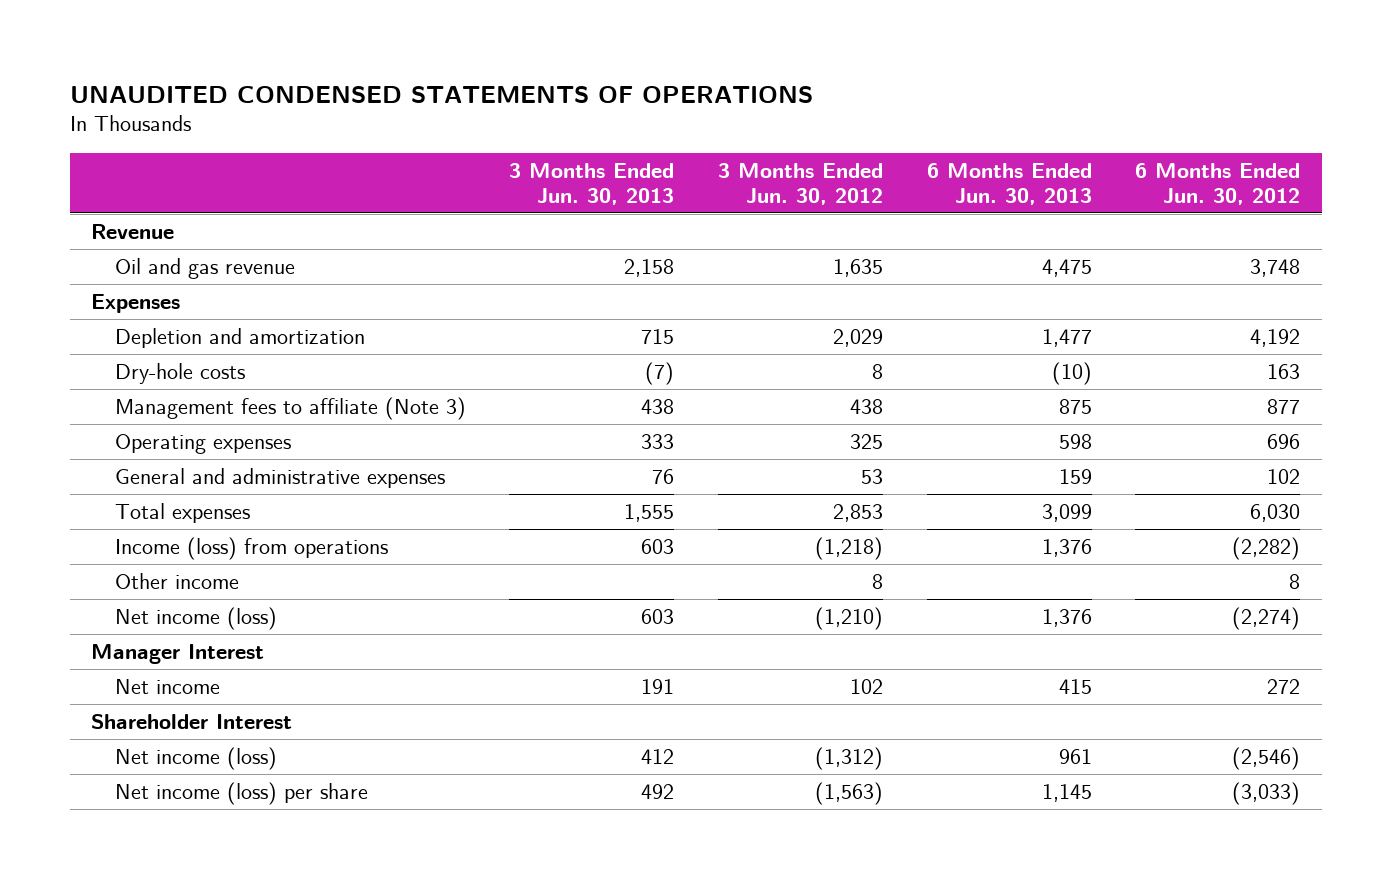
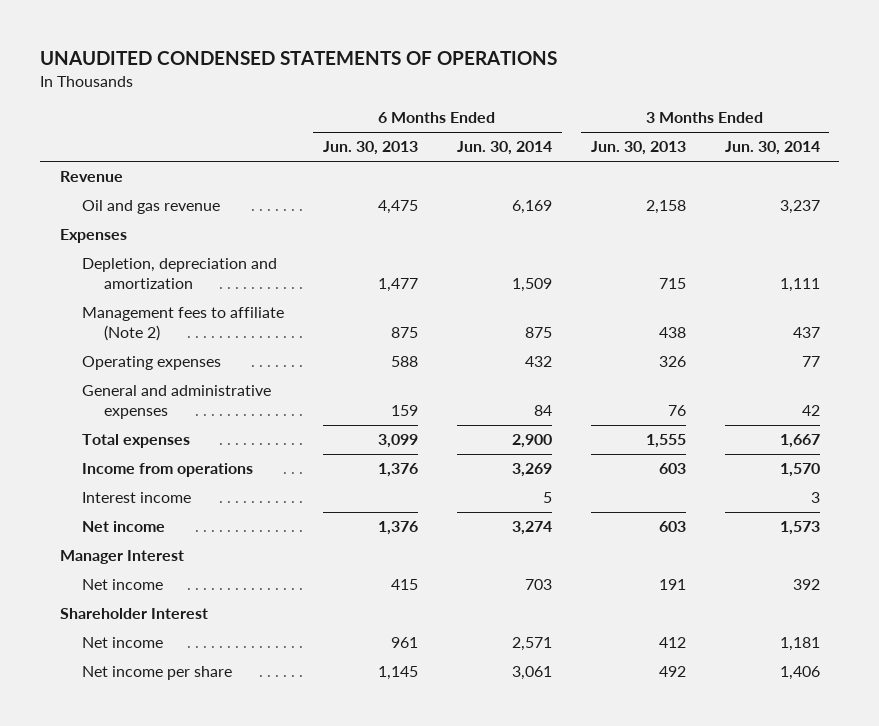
- | 3 Months Ended Jun. 30, 2013 | 3 Months Ended Jun. 30, 2012 | 6 Months Ended Jun. 30, 2013 | 6 Months Ended Jun. 30, 2012
+ | 6 Months Ended Jun. 30, 2013 | 6 Months Ended Jun. 30, 2014 | 3 Months Ended Jun. 30, 2013 | 3 Months Ended Jun. 30, 2014
- Depletion and amortization | 715 | 2,029 | 1,477 | 4,192
- Dry-hole costs | (7) | 8 | (10) | 163
- Management fees to affiliate (Note 3) | 438 | 438 | 875 | 877
- Operating expenses | 333 | 325 | 598 | 696
+ Depletion, depreciation and amortization | 1,477 | 1,509 | 715 | 1,111
+ Management fees to affiliate (Note 2) | 875 | 875 | 438 | 437
+ Operating expenses | 588 | 432 | 326 | 77
- Income (loss) from operations | 603 | (1,218) | 1,376 | (2,282)
- Other income | | 8 | | 8
- Net income (loss) | 603 | (1,210) | 1,376 | (2,274)
+ Income from operations | 1,376 | 3,269 | 603 | 1,570
+ Interest income | | 5 | | 3
+ Net income | 1,376 | 3,274 | 603 | 1,573
- Net income (loss) | 412 | (1,312) | 961 | (2,546)
- Net income (loss) per share | 492 | (1,563) | 1,145 | (3,033)
+ Net income | 961 | 2,571 | 412 | 1,181
+ Net income per share | 1,145 | 3,061 | 492 | 1,406

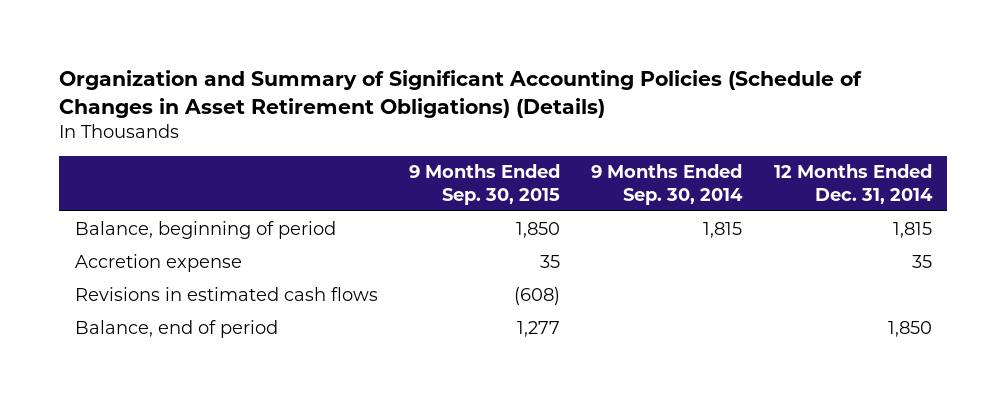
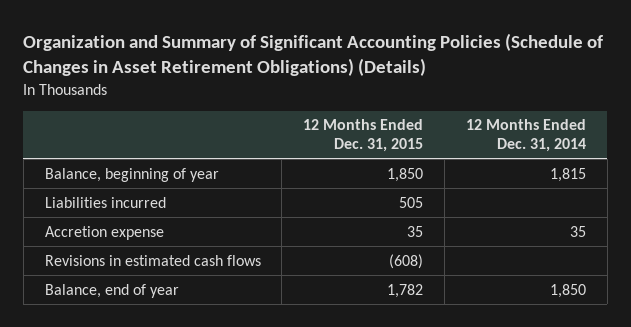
- | 9 Months Ended Sep. 30, 2015 | 9 Months Ended Sep. 30, 2014 | 12 Months Ended Dec. 31, 2014
+ | 12 Months Ended Dec. 31, 2015 | 12 Months Ended Dec. 31, 2014
- Balance, beginning of period | 1,850 | 1,815 | 1,815
+ Balance, beginning of year | 1,850 | 1,815
+ Liabilities incurred | 505 |
- Balance, end of period | 1,277 | | 1,850
+ Balance, end of year | 1,782 | 1,850

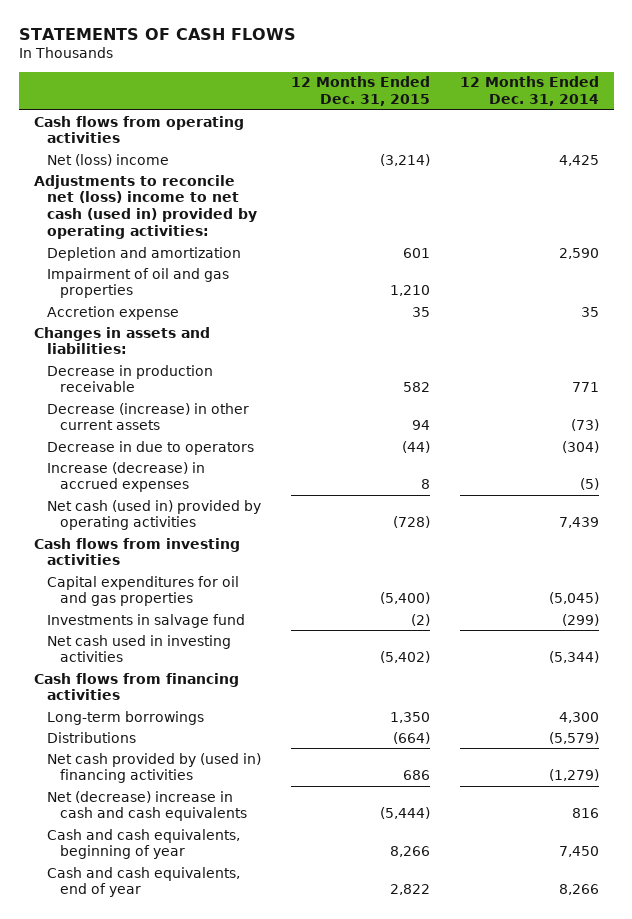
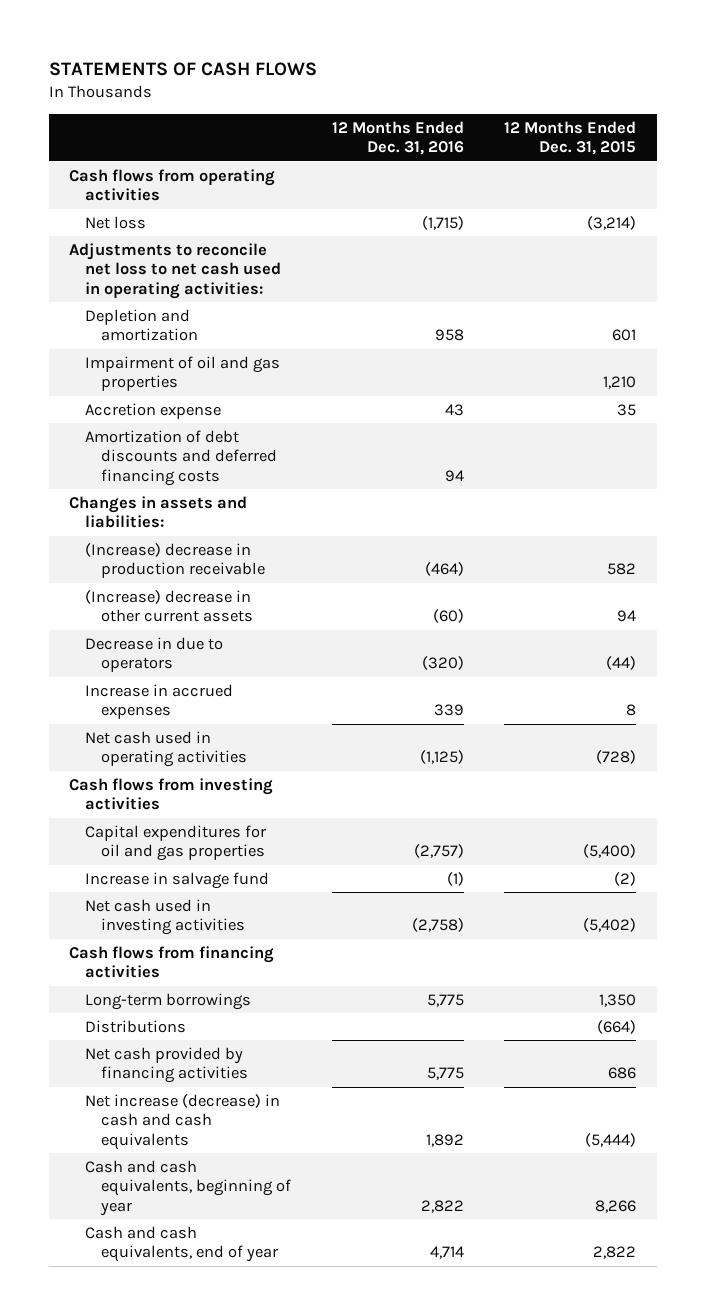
- | 12 Months Ended Dec. 31, 2015 | 12 Months Ended Dec. 31, 2014
+ | 12 Months Ended Dec. 31, 2016 | 12 Months Ended Dec. 31, 2015
- Net (loss) income | (3,214) | 4,425
- Adjustments to reconcile net (loss) income to net cash (used in) provided by operating activities:
+ Net loss | (1,715) | (3,214)
+ Adjustments to reconcile net loss to net cash used in operating activities:
+ Amortization of debt discounts and deferred financing costs | 94 |
- Decrease in production receivable | 582 | 771
- Decrease (increase) in other current assets | 94 | (73)
+ (Increase) decrease in production receivable | (464) | 582
+ (Increase) decrease in other current assets | (60) | 94
- Increase (decrease) in accrued expenses | 8 | (5)
- Net cash (used in) provided by operating activities | (728) | 7,439
+ Increase in accrued expenses | 339 | 8
+ Net cash used in operating activities | (1,125) | (728)
- Investments in salvage fund | (2) | (299)
+ Increase in salvage fund | (1) | (2)
- Net cash provided by (used in) financing activities | 686 | (1,279)
- Net (decrease) increase in cash and cash equivalents | (5,444) | 816
+ Net cash provided by financing activities | 5,775 | 686
+ Net increase (decrease) in cash and cash equivalents | 1,892 | (5,444)

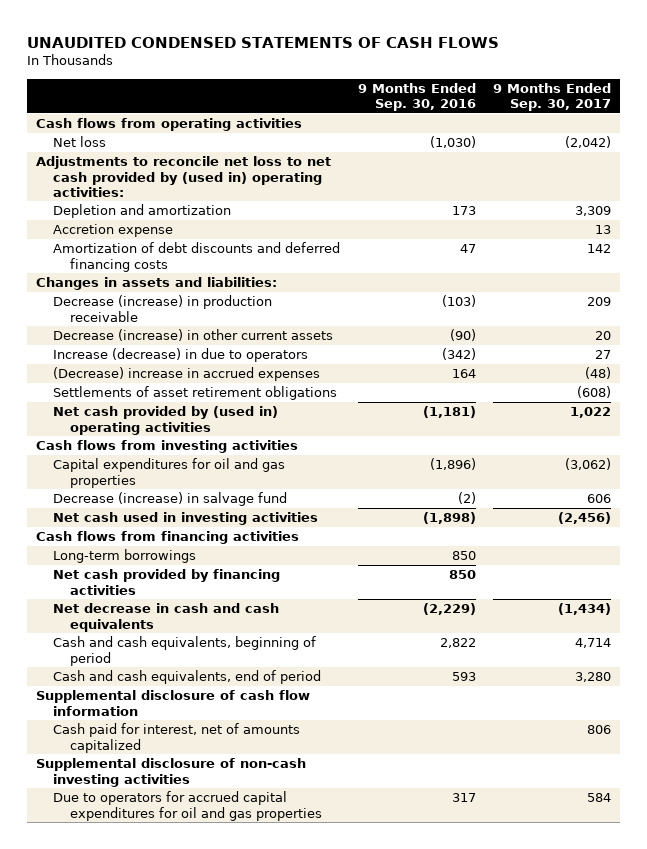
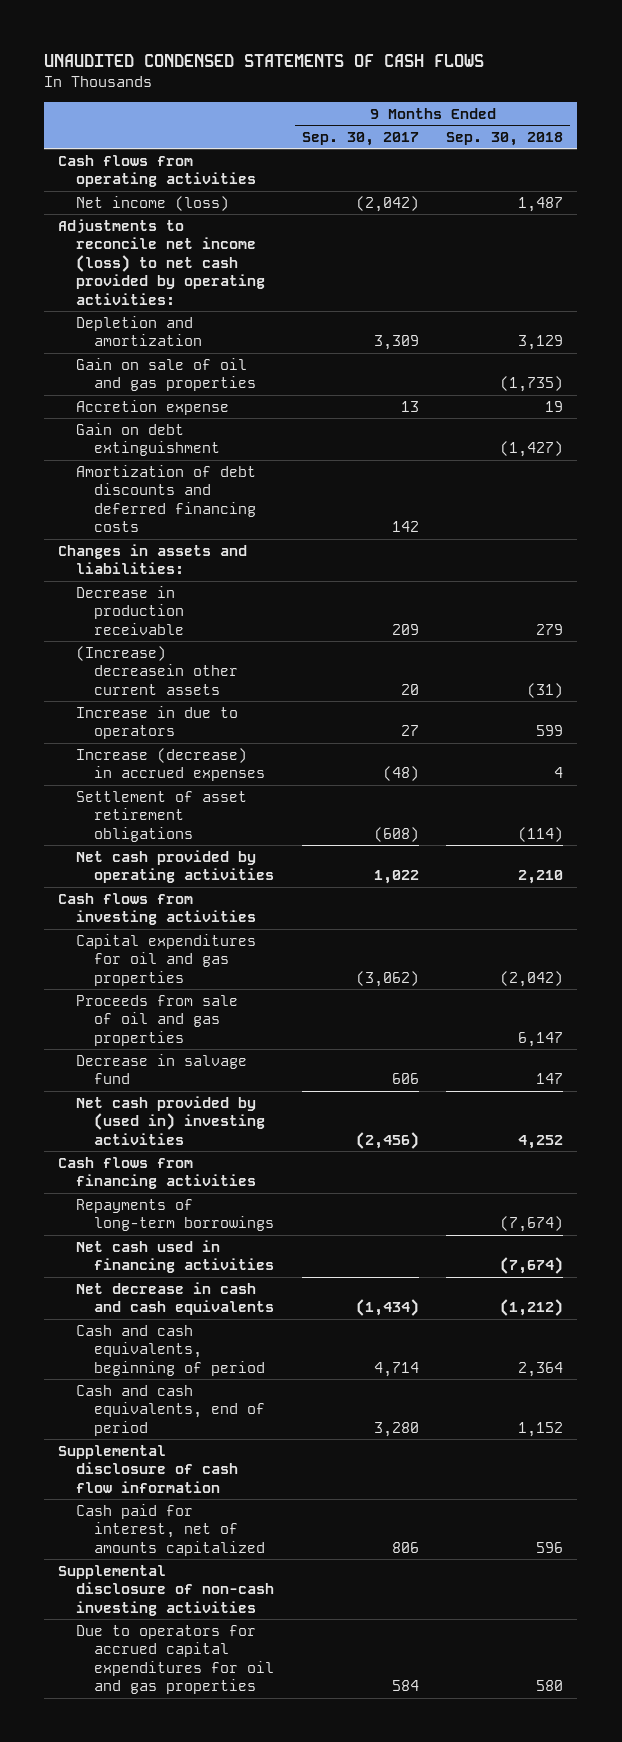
- | 9 Months Ended Sep. 30, 2016 | 9 Months Ended Sep. 30, 2017
+ | 9 Months Ended Sep. 30, 2017 | 9 Months Ended Sep. 30, 2018
- Net loss | (1,030) | (2,042)
- Adjustments to reconcile net loss to net cash provided by (used in) operating activities:
+ Net income (loss) | (2,042) | 1,487
+ Adjustments to reconcile net income (loss) to net cash provided by operating activities:
+ Gain on sale of oil and gas properties | | (1,735)
+ Gain on debt extinguishment | | (1,427)
- Decrease (increase) in production receivable | (103) | 209
- Decrease (increase) in other current assets | (90) | 20
- Increase (decrease) in due to operators | (342) | 27
- (Decrease) increase in accrued expenses | 164 | (48)
- Settlements of asset retirement obligations | | (608)
- Net cash provided by (used in) operating activities | (1,181) | 1,022
+ Decrease in production receivable | 209 | 279
+ (Increase) decreasein other current assets | 20 | (31)
+ Increase in due to operators | 27 | 599
+ Increase (decrease) in accrued expenses | (48) | 4
+ Settlement of asset retirement obligations | (608) | (114)
+ Net cash provided by operating activities | 1,022 | 2,210
- Decrease (increase) in salvage fund | (2) | 606
- Net cash used in investing activities | (1,898) | (2,456)
+ Proceeds from sale of oil and gas properties | | 6,147
+ Decrease in salvage fund | 606 | 147
+ Net cash provided by (used in) investing activities | (2,456) | 4,252
- Long-term borrowings | 850 |
- Net cash provided by financing activities | 850 |
+ Repayments of long-term borrowings | | (7,674)
+ Net cash used in financing activities | | (7,674)

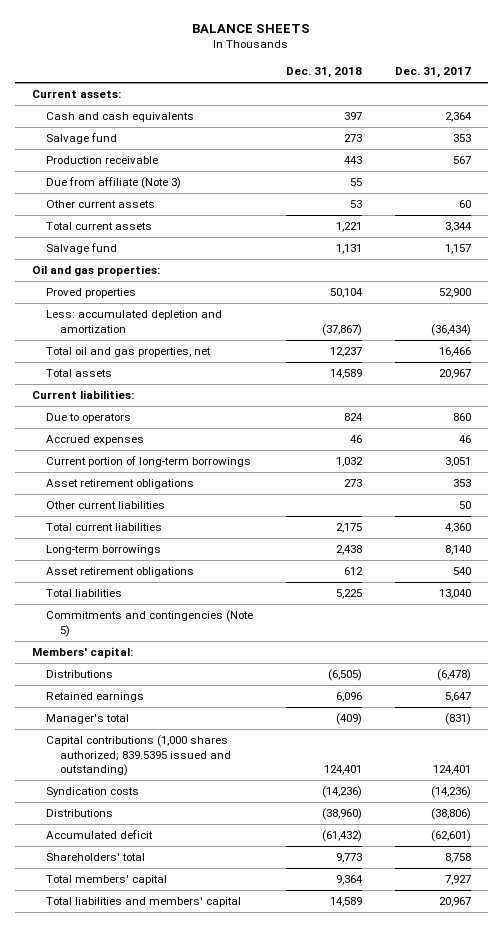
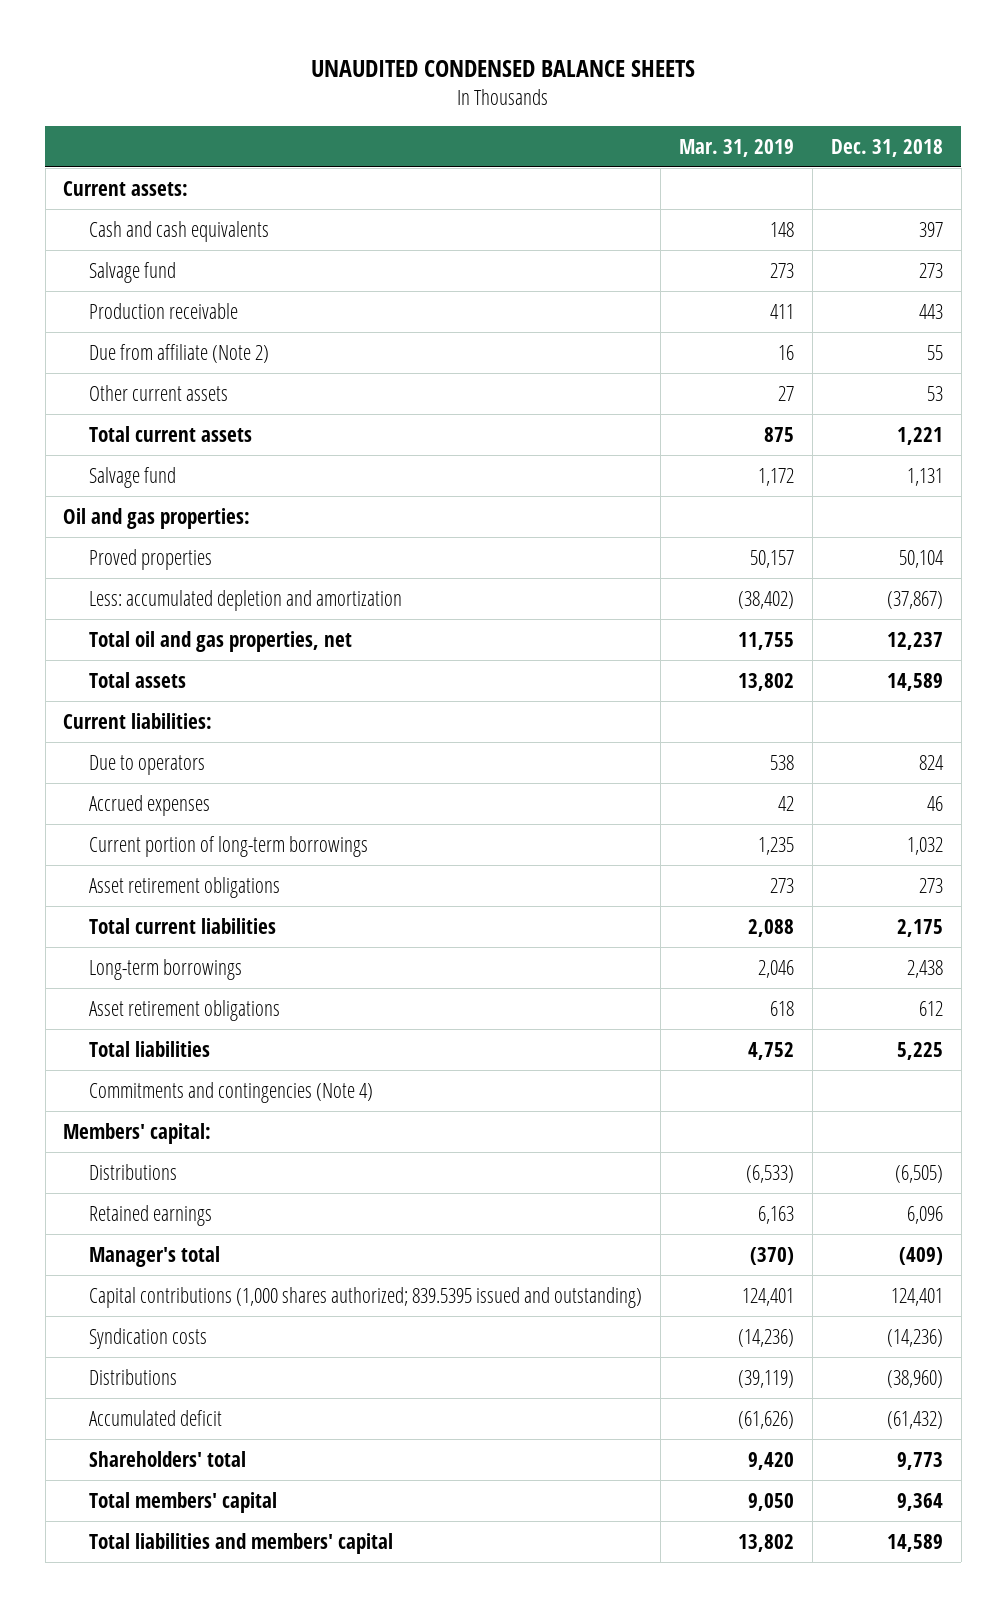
- BALANCE SHEETS
+ UNAUDITED CONDENSED BALANCE SHEETS
- | Dec. 31, 2018 | Dec. 31, 2017
+ | Mar. 31, 2019 | Dec. 31, 2018
- Due from affiliate (Note 3) | 55 |
+ Due from affiliate (Note 2) | 16 | 55
- Other current liabilities | | 50
- Commitments and contingencies (Note 5)
+ Commitments and contingencies (Note 4)

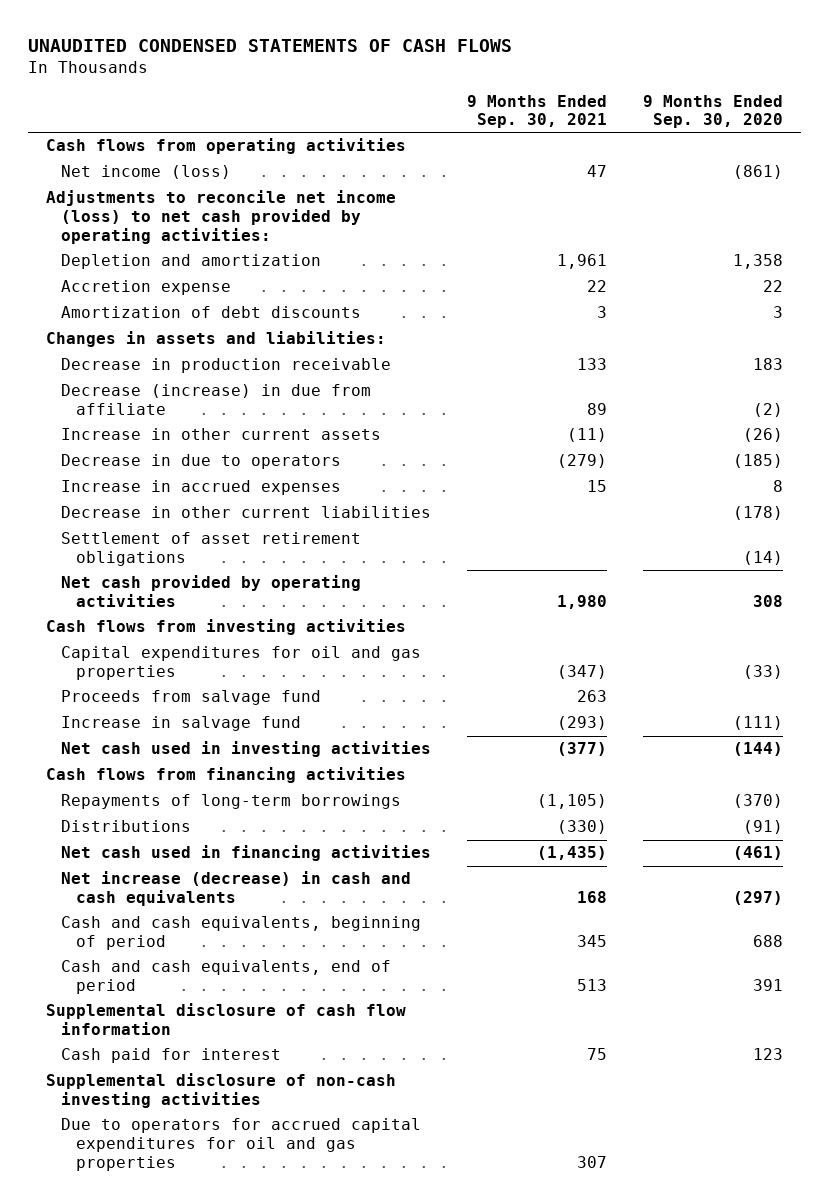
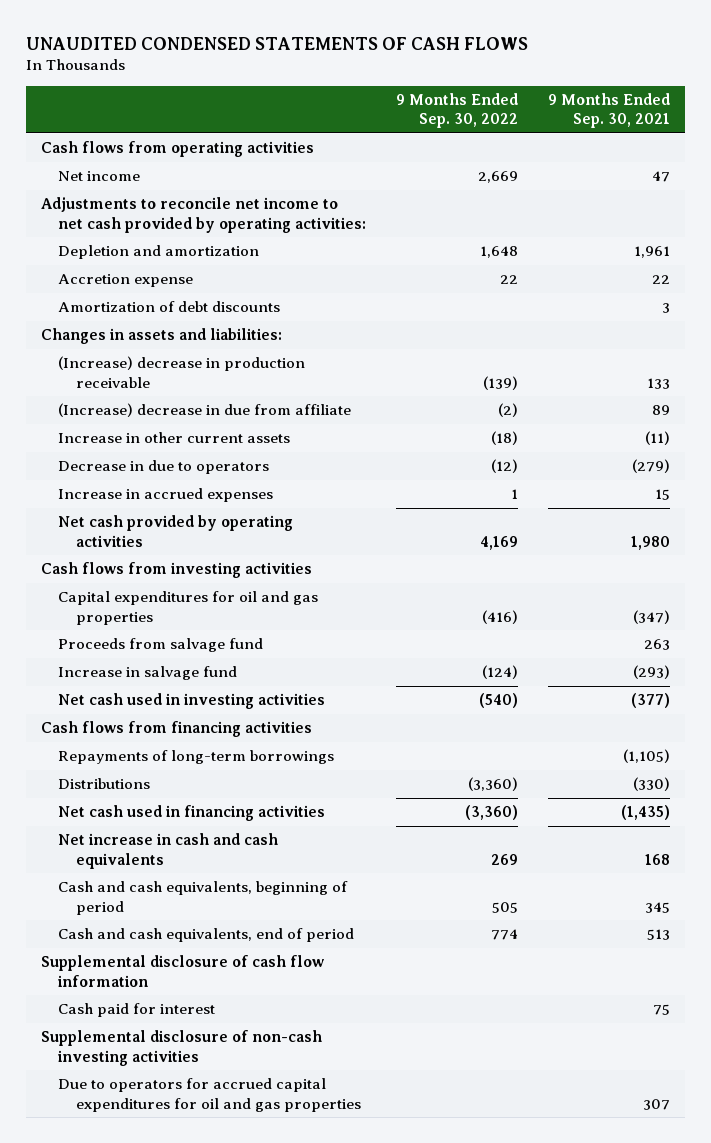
- | 9 Months Ended Sep. 30, 2021 | 9 Months Ended Sep. 30, 2020
+ | 9 Months Ended Sep. 30, 2022 | 9 Months Ended Sep. 30, 2021
- Net income (loss) | 47 | (861)
- Adjustments to reconcile net income (loss) to net cash provided by operating activities:
+ Net income | 2,669 | 47
+ Adjustments to reconcile net income to net cash provided by operating activities:
- Decrease in production receivable | 133 | 183
- Decrease (increase) in due from affiliate | 89 | (2)
+ (Increase) decrease in production receivable | (139) | 133
+ (Increase) decrease in due from affiliate | (2) | 89
- Decrease in other current liabilities | | (178)
- Settlement of asset retirement obligations | | (14)
- Net increase (decrease) in cash and cash equivalents | 168 | (297)
+ Net increase in cash and cash equivalents | 269 | 168

